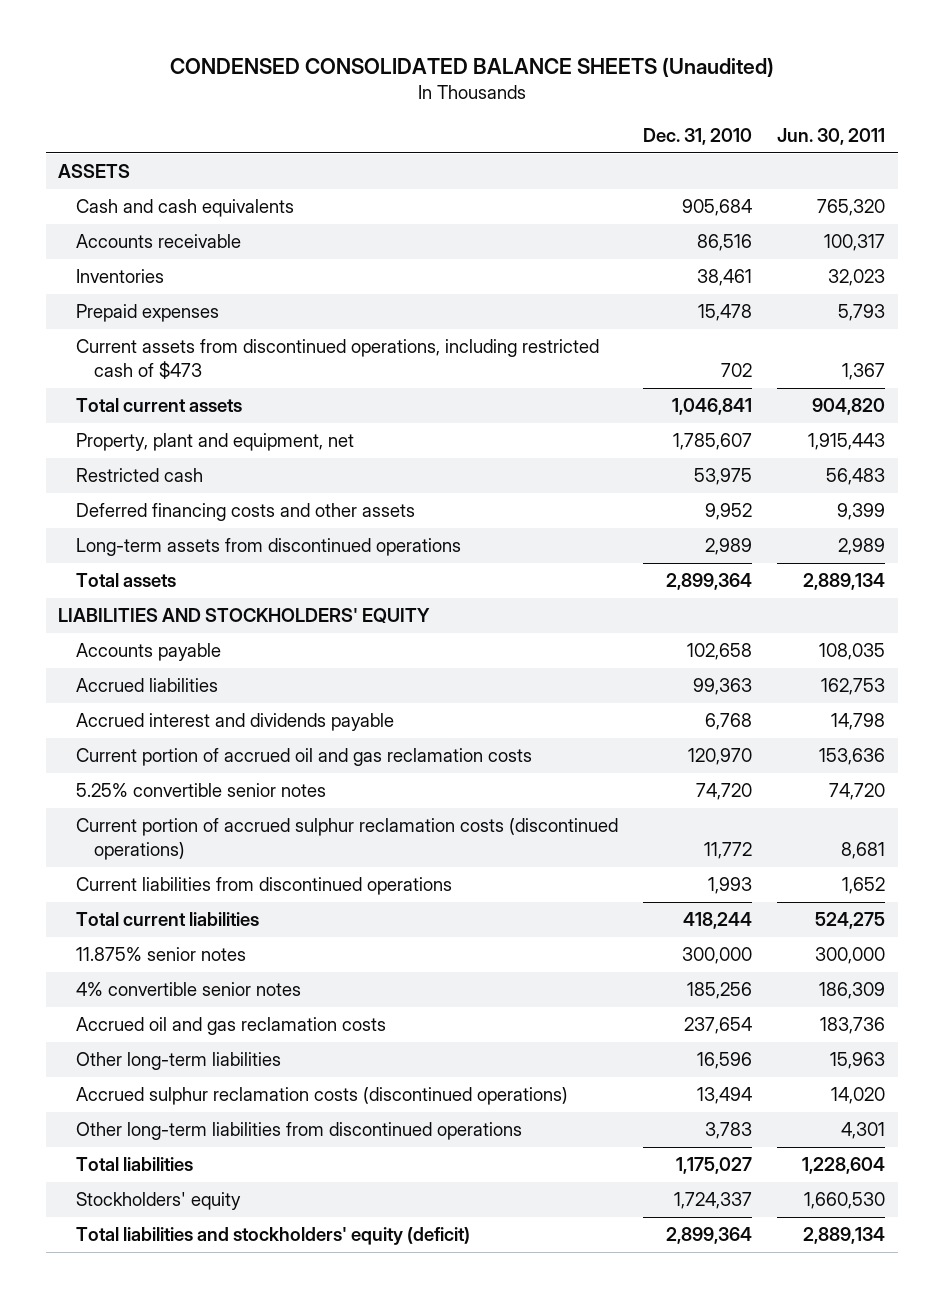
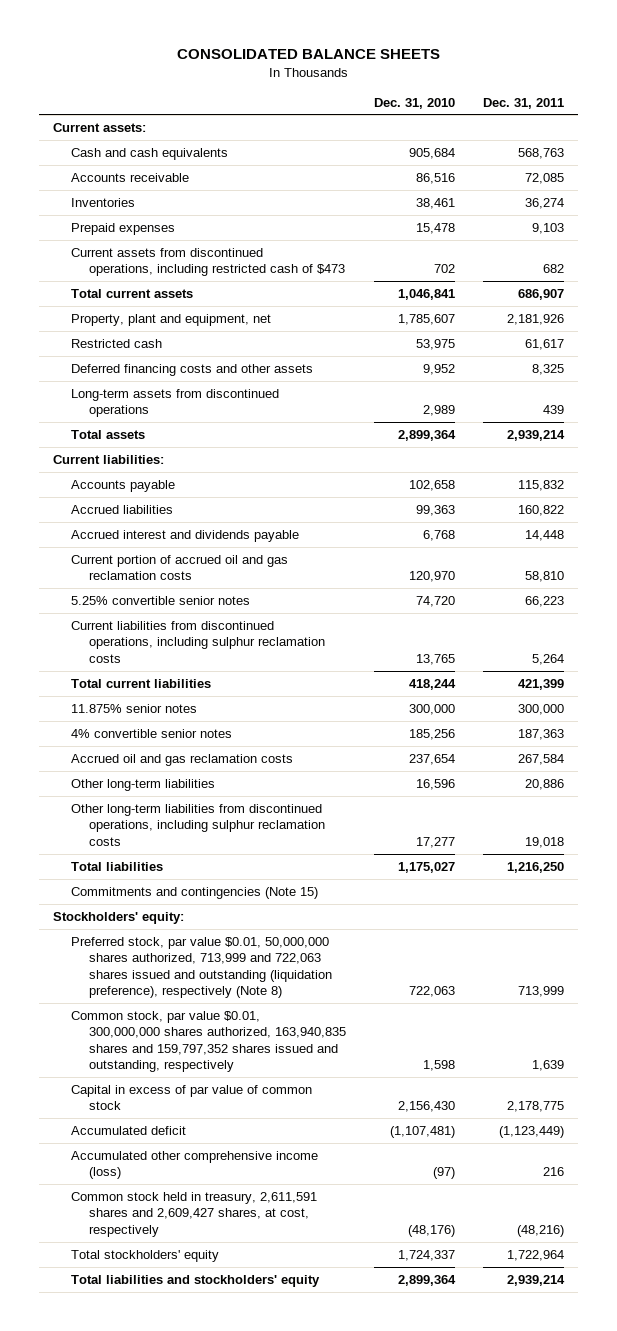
- CONDENSED CONSOLIDATED BALANCE SHEETS (Unaudited)
+ CONSOLIDATED BALANCE SHEETS
- | Dec. 31, 2010 | Jun. 30, 2011
+ | Dec. 31, 2010 | Dec. 31, 2011
- ASSETS
+ Current assets:
- LIABILITIES AND STOCKHOLDERS' EQUITY
+ Current liabilities:
- Current portion of accrued sulphur reclamation costs (discontinued operations) | 11,772 | 8,681
- Current liabilities from discontinued operations | 1,993 | 1,652
+ Current liabilities from discontinued operations, including sulphur reclamation costs | 13,765 | 5,264
- Accrued sulphur reclamation costs (discontinued operations) | 13,494 | 14,020
- Other long-term liabilities from discontinued operations | 3,783 | 4,301
+ Other long-term liabilities from discontinued operations, including sulphur reclamation costs | 17,277 | 19,018
- Stockholders' equity | 1,724,337 | 1,660,530
- Total liabilities and stockholders' equity (deficit) | 2,899,364 | 2,889,134
+ Commitments and contingencies (Note 15)
+ Stockholders' equity:
+ Preferred stock, par value $0.01, 50,000,000 shares authorized, 713,999 and 722,063 shares issued and outstanding (liquidation preference), respectively (Note 8) | 722,063 | 713,999
+ Common stock, par value $0.01, 300,000,000 shares authorized, 163,940,835 shares and 159,797,352 shares issued and outstanding, respectively | 1,598 | 1,639
+ Capital in excess of par value of common stock | 2,156,430 | 2,178,775
+ Accumulated deficit | (1,107,481) | (1,123,449)
+ Accumulated other comprehensive income (loss) | (97) | 216
+ Common stock held in treasury, 2,611,591 shares and 2,609,427 shares, at cost, respectively | (48,176) | (48,216)
+ Total stockholders' equity | 1,724,337 | 1,722,964
+ Total liabilities and stockholders' equity | 2,899,364 | 2,939,214

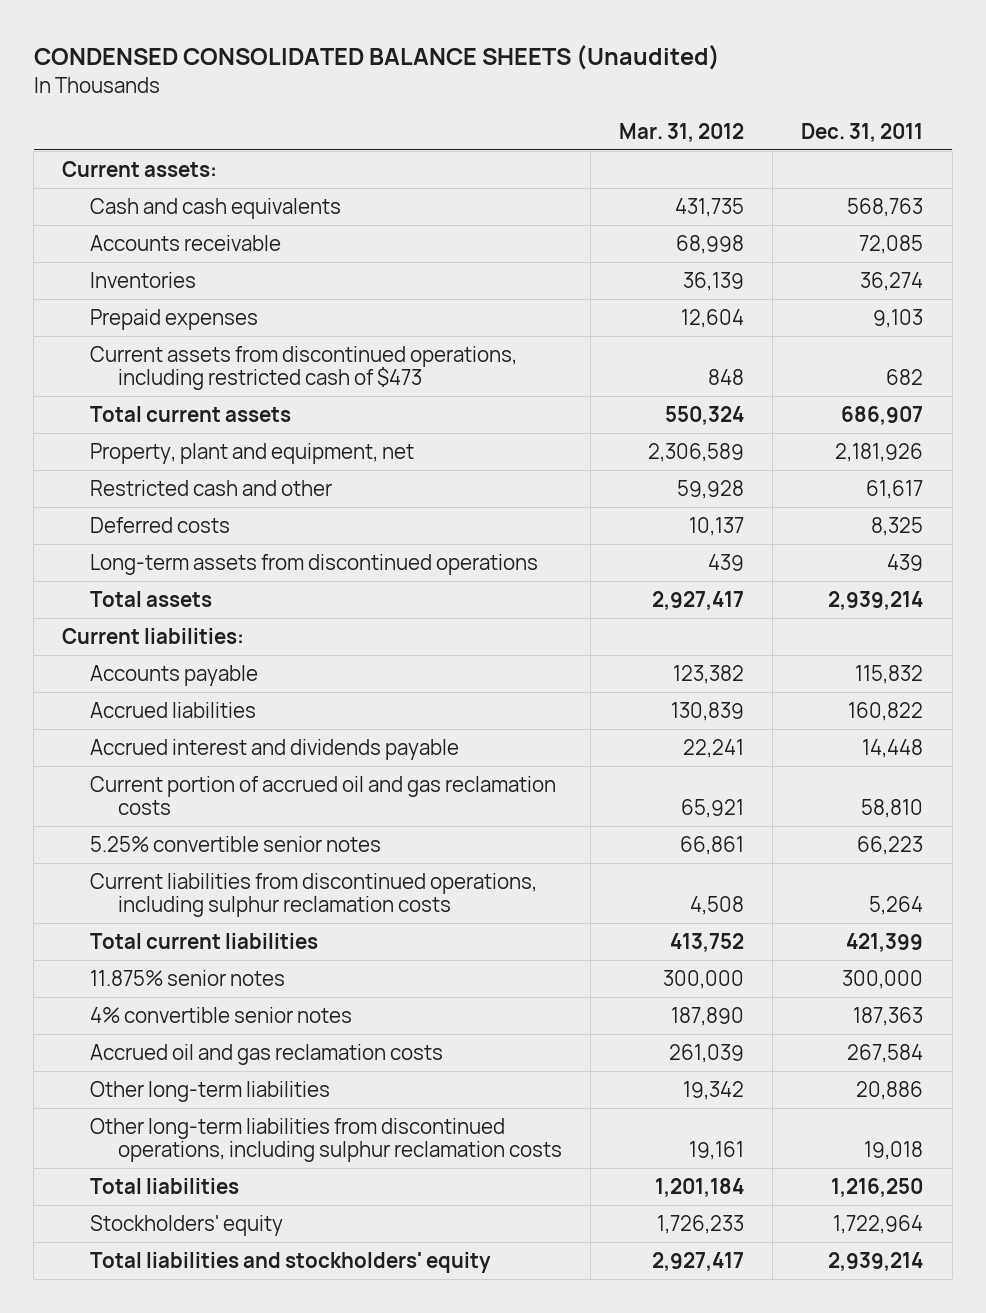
- CONSOLIDATED BALANCE SHEETS
+ CONDENSED CONSOLIDATED BALANCE SHEETS (Unaudited)
- | Dec. 31, 2010 | Dec. 31, 2011
+ | Mar. 31, 2012 | Dec. 31, 2011
- Restricted cash | 53,975 | 61,617
- Deferred financing costs and other assets | 9,952 | 8,325
+ Restricted cash and other | 59,928 | 61,617
+ Deferred costs | 10,137 | 8,325
- Commitments and contingencies (Note 15)
- Stockholders' equity:
- Preferred stock, par value $0.01, 50,000,000 shares authorized, 713,999 and 722,063 shares issued and outstanding (liquidation preference), respectively (Note 8) | 722,063 | 713,999
- Common stock, par value $0.01, 300,000,000 shares authorized, 163,940,835 shares and 159,797,352 shares issued and outstanding, respectively | 1,598 | 1,639
- Capital in excess of par value of common stock | 2,156,430 | 2,178,775
- Accumulated deficit | (1,107,481) | (1,123,449)
- Accumulated other comprehensive income (loss) | (97) | 216
- Common stock held in treasury, 2,611,591 shares and 2,609,427 shares, at cost, respectively | (48,176) | (48,216)
- Total stockholders' equity | 1,724,337 | 1,722,964
+ Stockholders' equity | 1,726,233 | 1,722,964

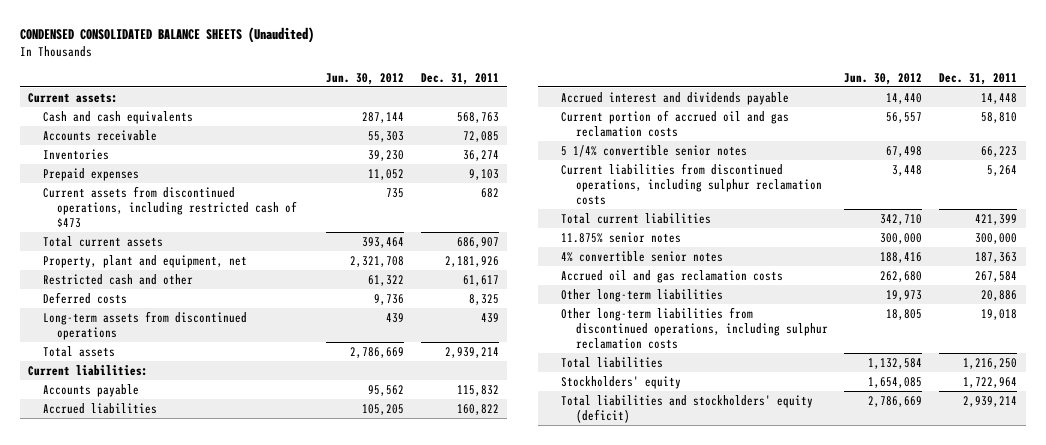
- | Mar. 31, 2012 | Dec. 31, 2011
+ | Jun. 30, 2012 | Dec. 31, 2011
- 5.25% convertible senior notes | 66,861 | 66,223
+ 5 1/4% convertible senior notes | 67,498 | 66,223
- Total liabilities and stockholders' equity | 2,927,417 | 2,939,214
+ Total liabilities and stockholders' equity (deficit) | 2,786,669 | 2,939,214

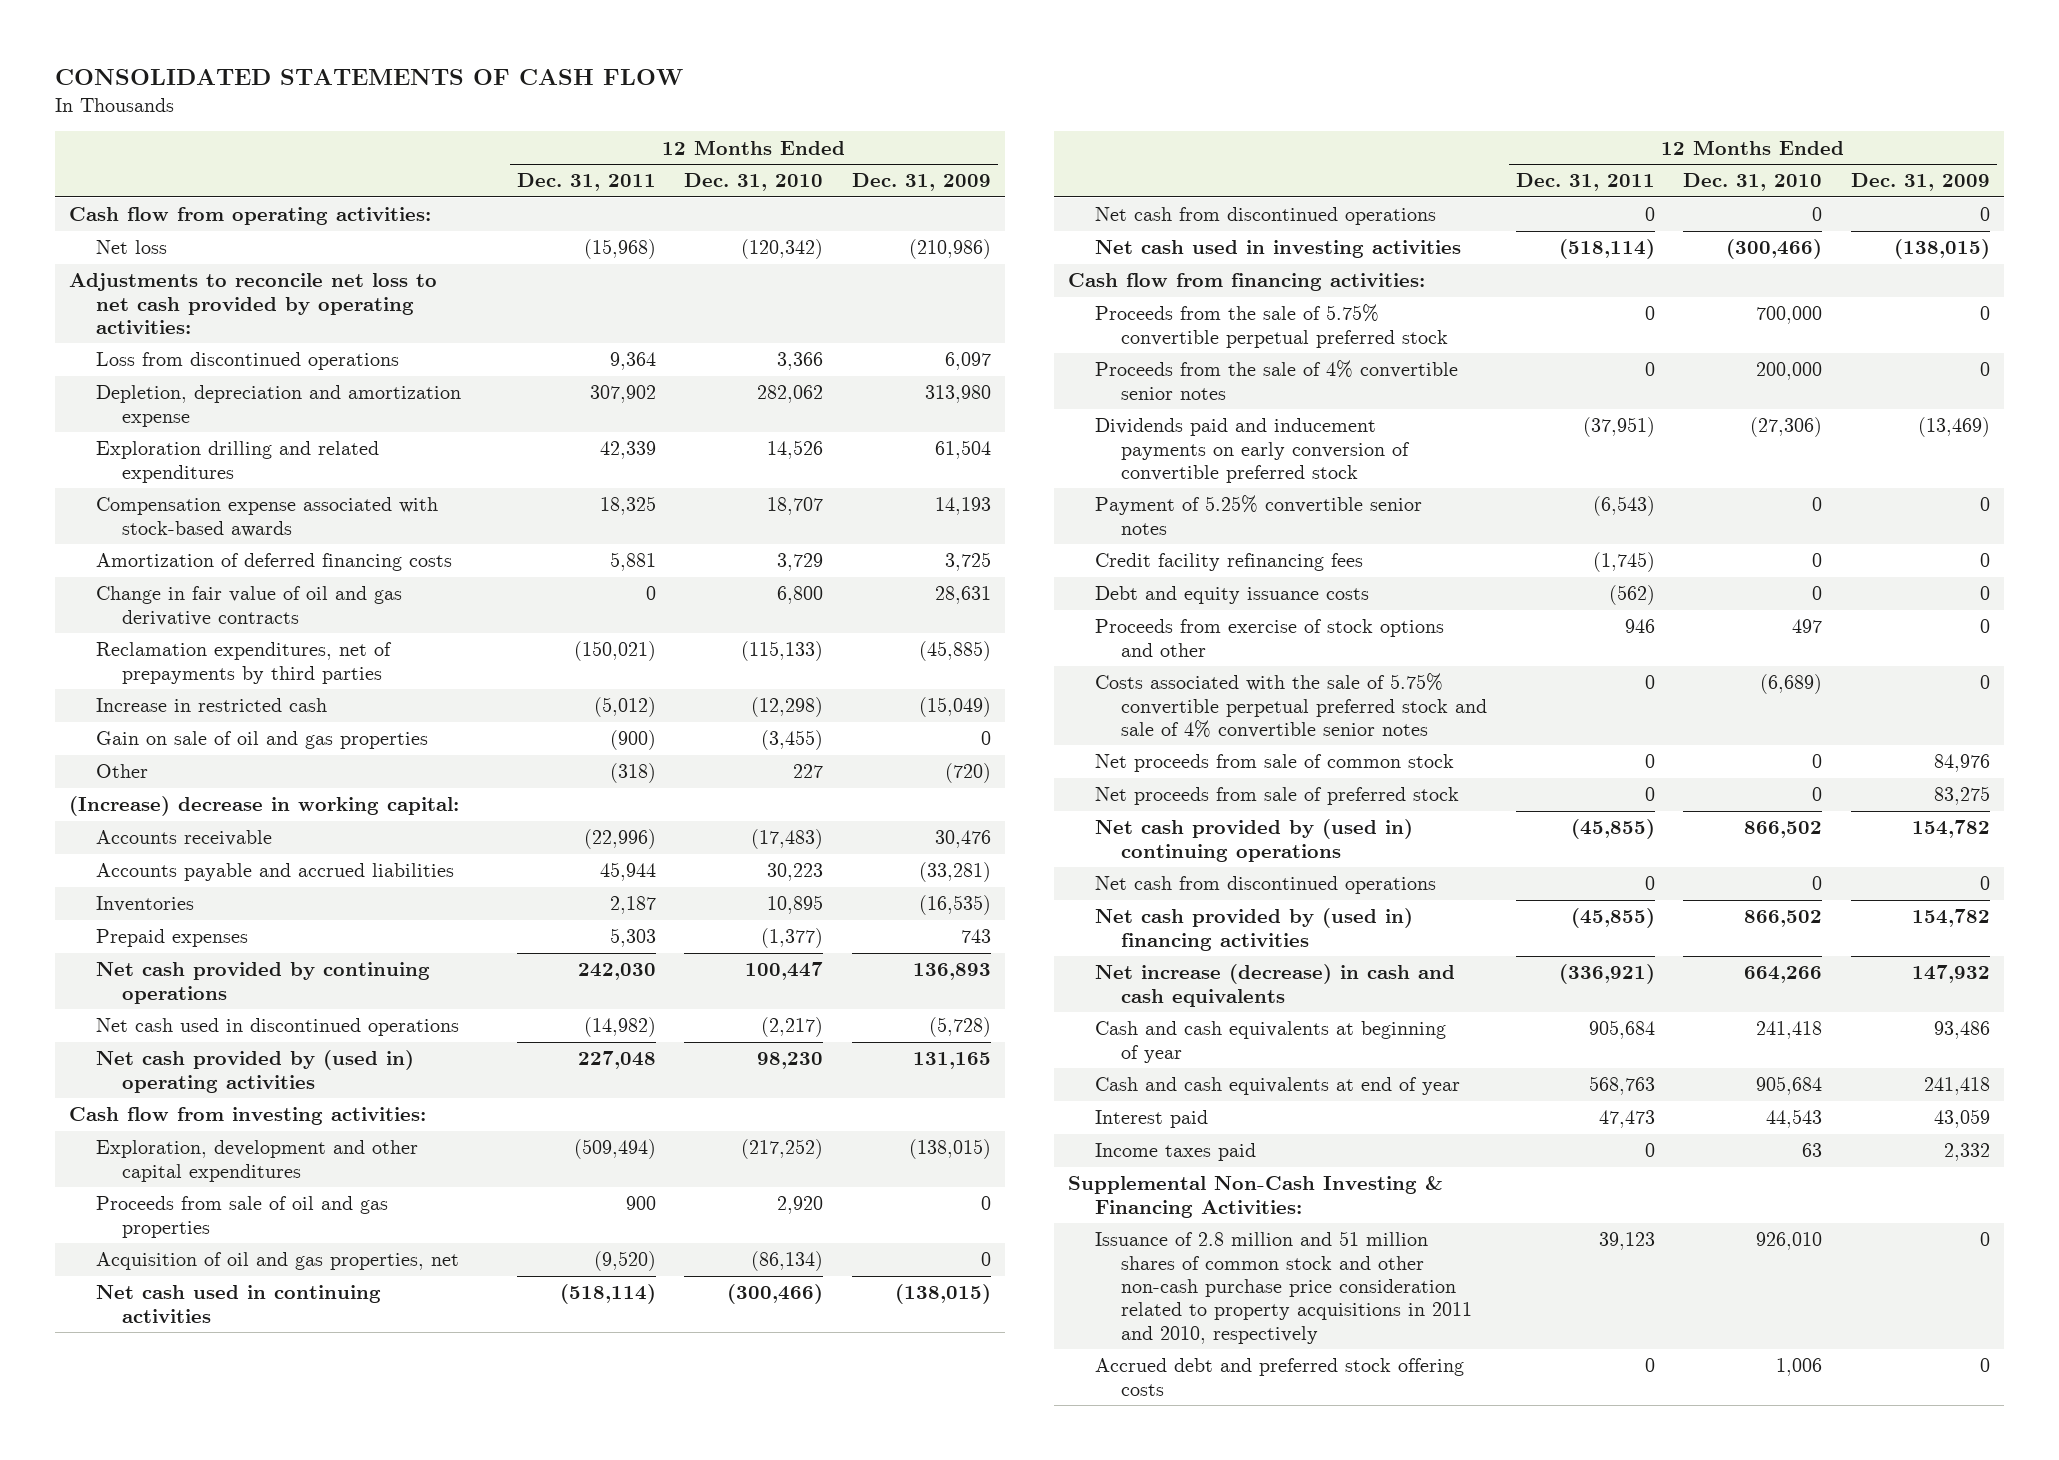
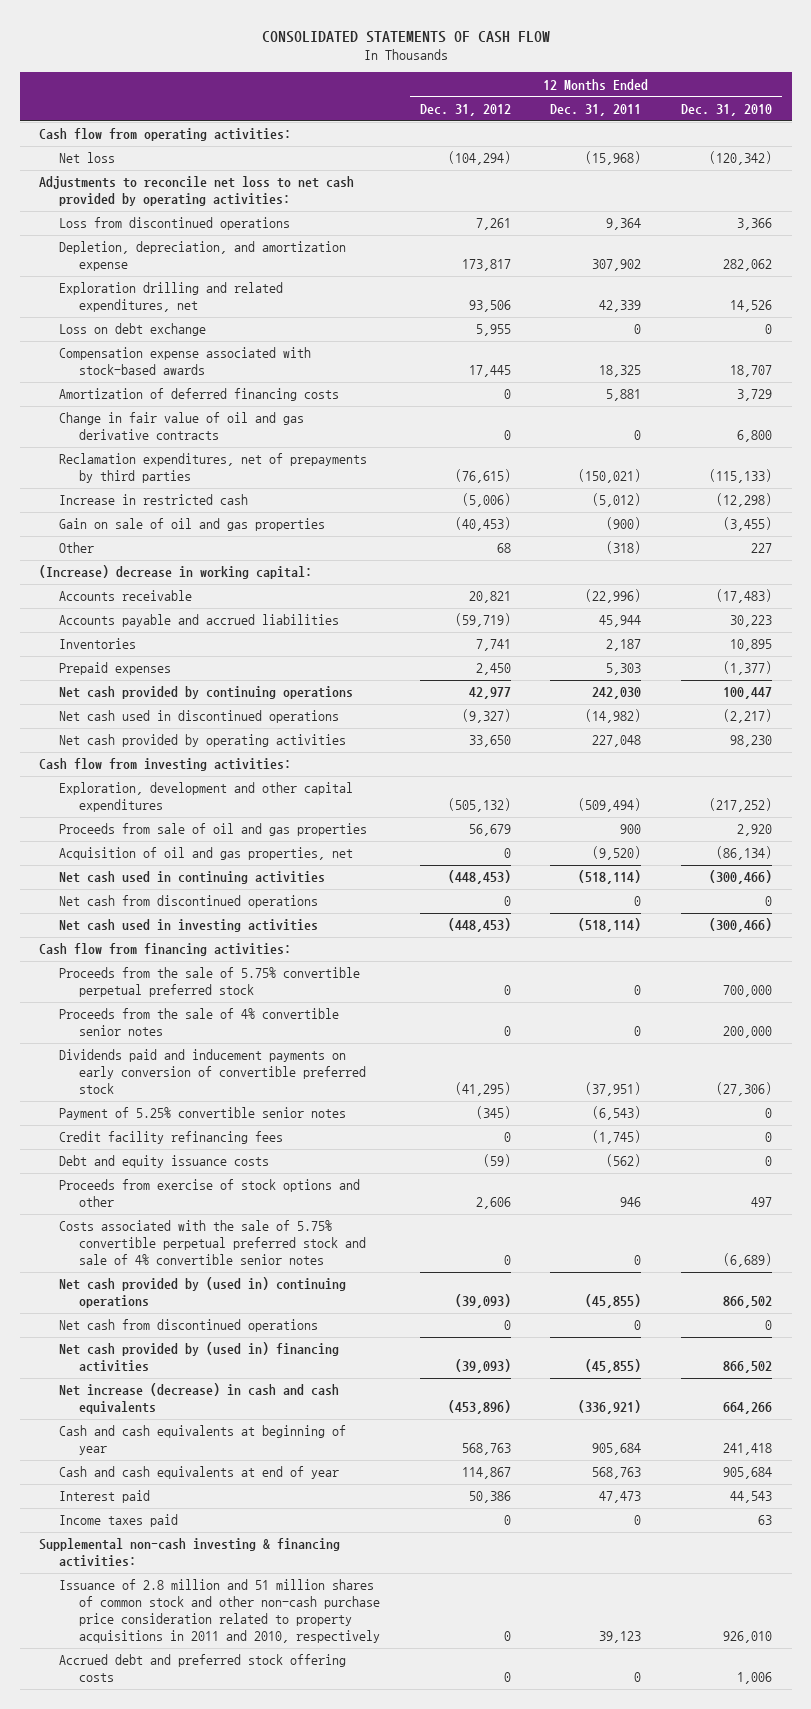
- | 12 Months Ended Dec. 31, 2011 | 12 Months Ended Dec. 31, 2010 | 12 Months Ended Dec. 31, 2009
+ | 12 Months Ended Dec. 31, 2012 | 12 Months Ended Dec. 31, 2011 | 12 Months Ended Dec. 31, 2010
- Depletion, depreciation and amortization expense | 307,902 | 282,062 | 313,980
- Exploration drilling and related expenditures | 42,339 | 14,526 | 61,504
+ Depletion, depreciation, and amortization expense | 173,817 | 307,902 | 282,062
+ Exploration drilling and related expenditures, net | 93,506 | 42,339 | 14,526
+ Loss on debt exchange | 5,955 | 0 | 0
- Net cash provided by (used in) operating activities | 227,048 | 98,230 | 131,165
+ Net cash provided by operating activities | 33,650 | 227,048 | 98,230
- Net proceeds from sale of common stock | 0 | 0 | 84,976
- Net proceeds from sale of preferred stock | 0 | 0 | 83,275
- Supplemental Non-Cash Investing & Financing Activities:
+ Supplemental non-cash investing & financing activities:

